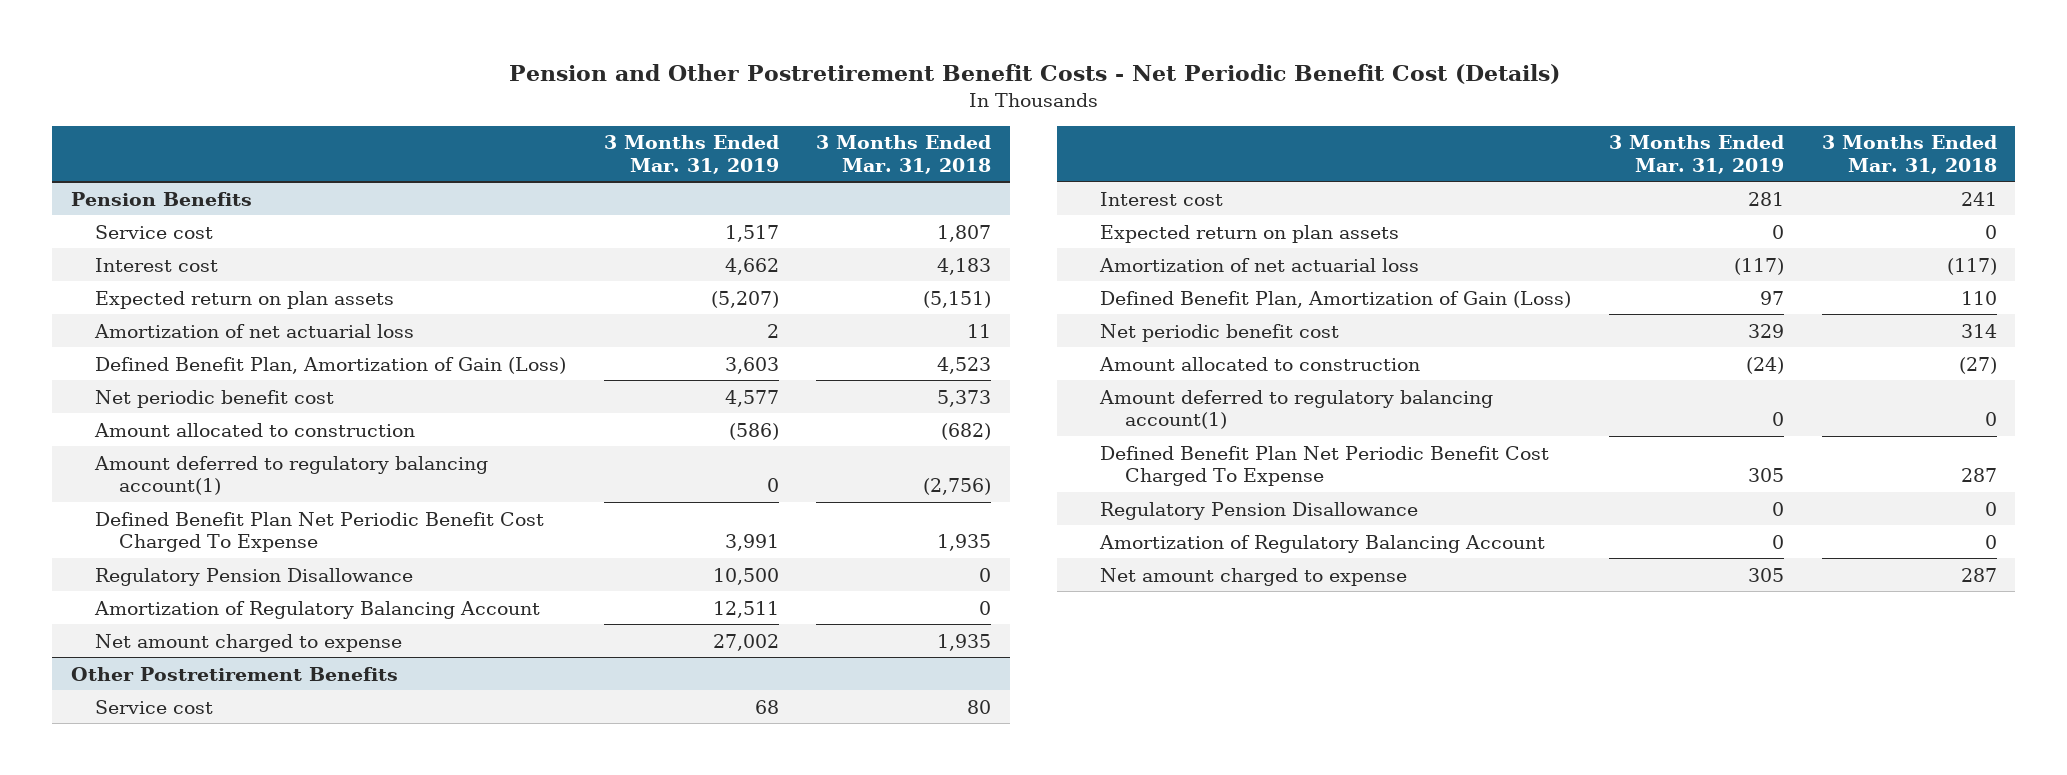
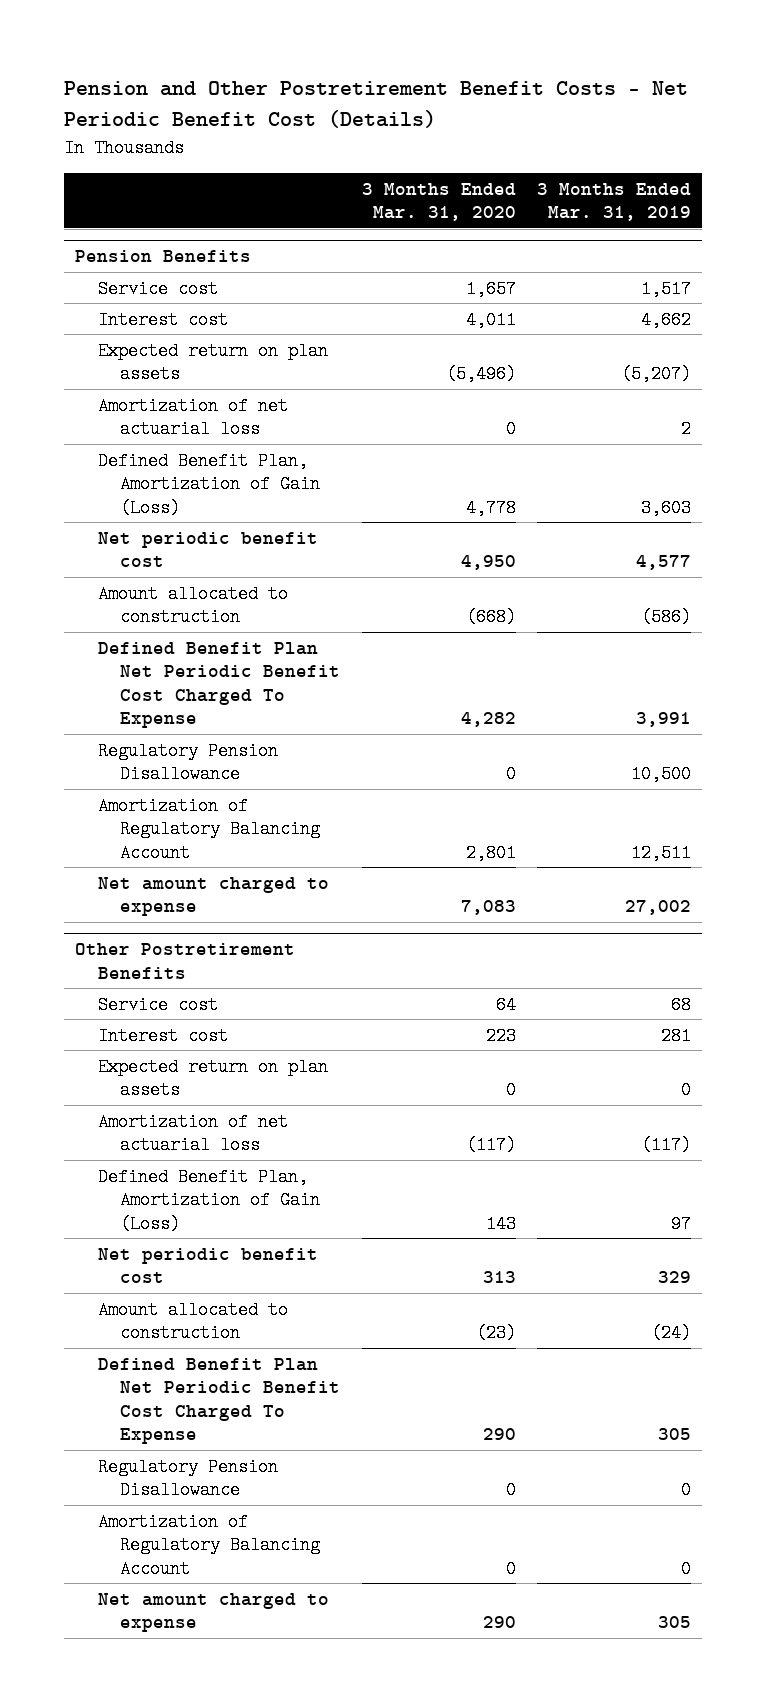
- | 3 Months Ended Mar. 31, 2019 | 3 Months Ended Mar. 31, 2018
+ | 3 Months Ended Mar. 31, 2020 | 3 Months Ended Mar. 31, 2019
@ Pension Benefits
- Amount deferred to regulatory balancing account(1) | 0 | (2,756)
@ Other Postretirement Benefits
- Amount deferred to regulatory balancing account(1) | 0 | 0

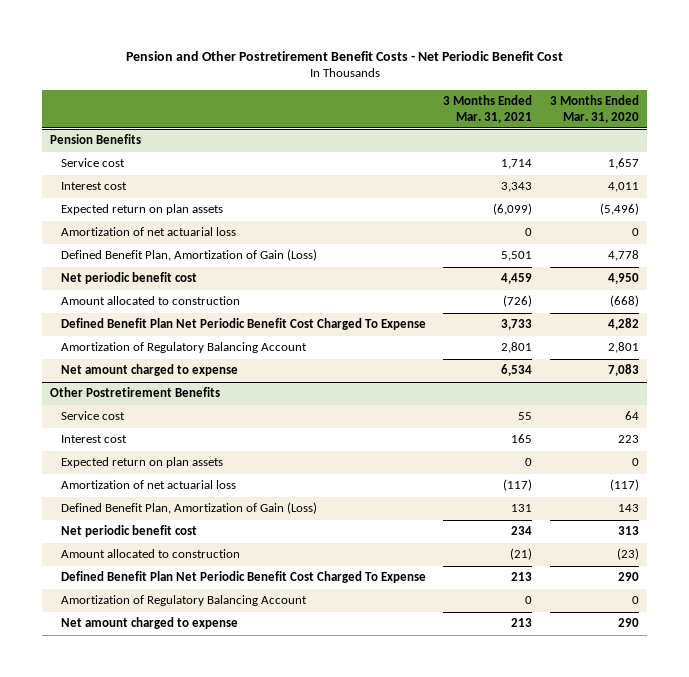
- Pension and Other Postretirement Benefit Costs - Net Periodic Benefit Cost (Details)
+ Pension and Other Postretirement Benefit Costs - Net Periodic Benefit Cost
- | 3 Months Ended Mar. 31, 2020 | 3 Months Ended Mar. 31, 2019
+ | 3 Months Ended Mar. 31, 2021 | 3 Months Ended Mar. 31, 2020
@ Pension Benefits
- Regulatory Pension Disallowance | 0 | 10,500
@ Other Postretirement Benefits
- Regulatory Pension Disallowance | 0 | 0

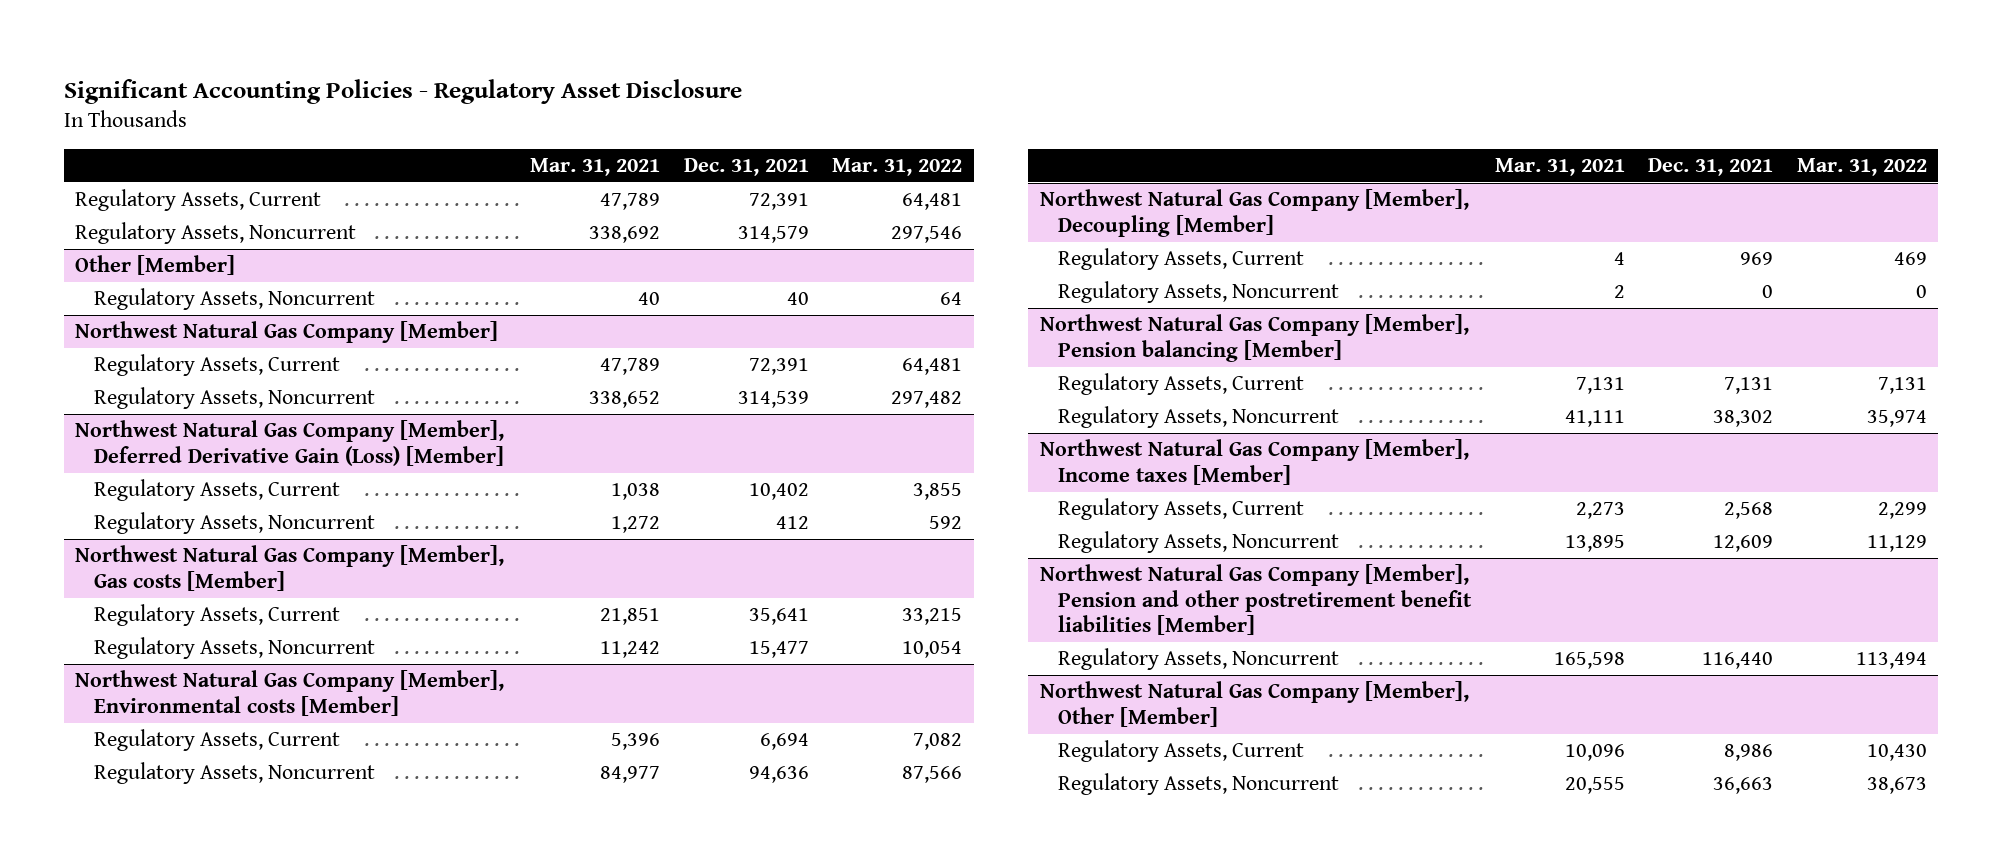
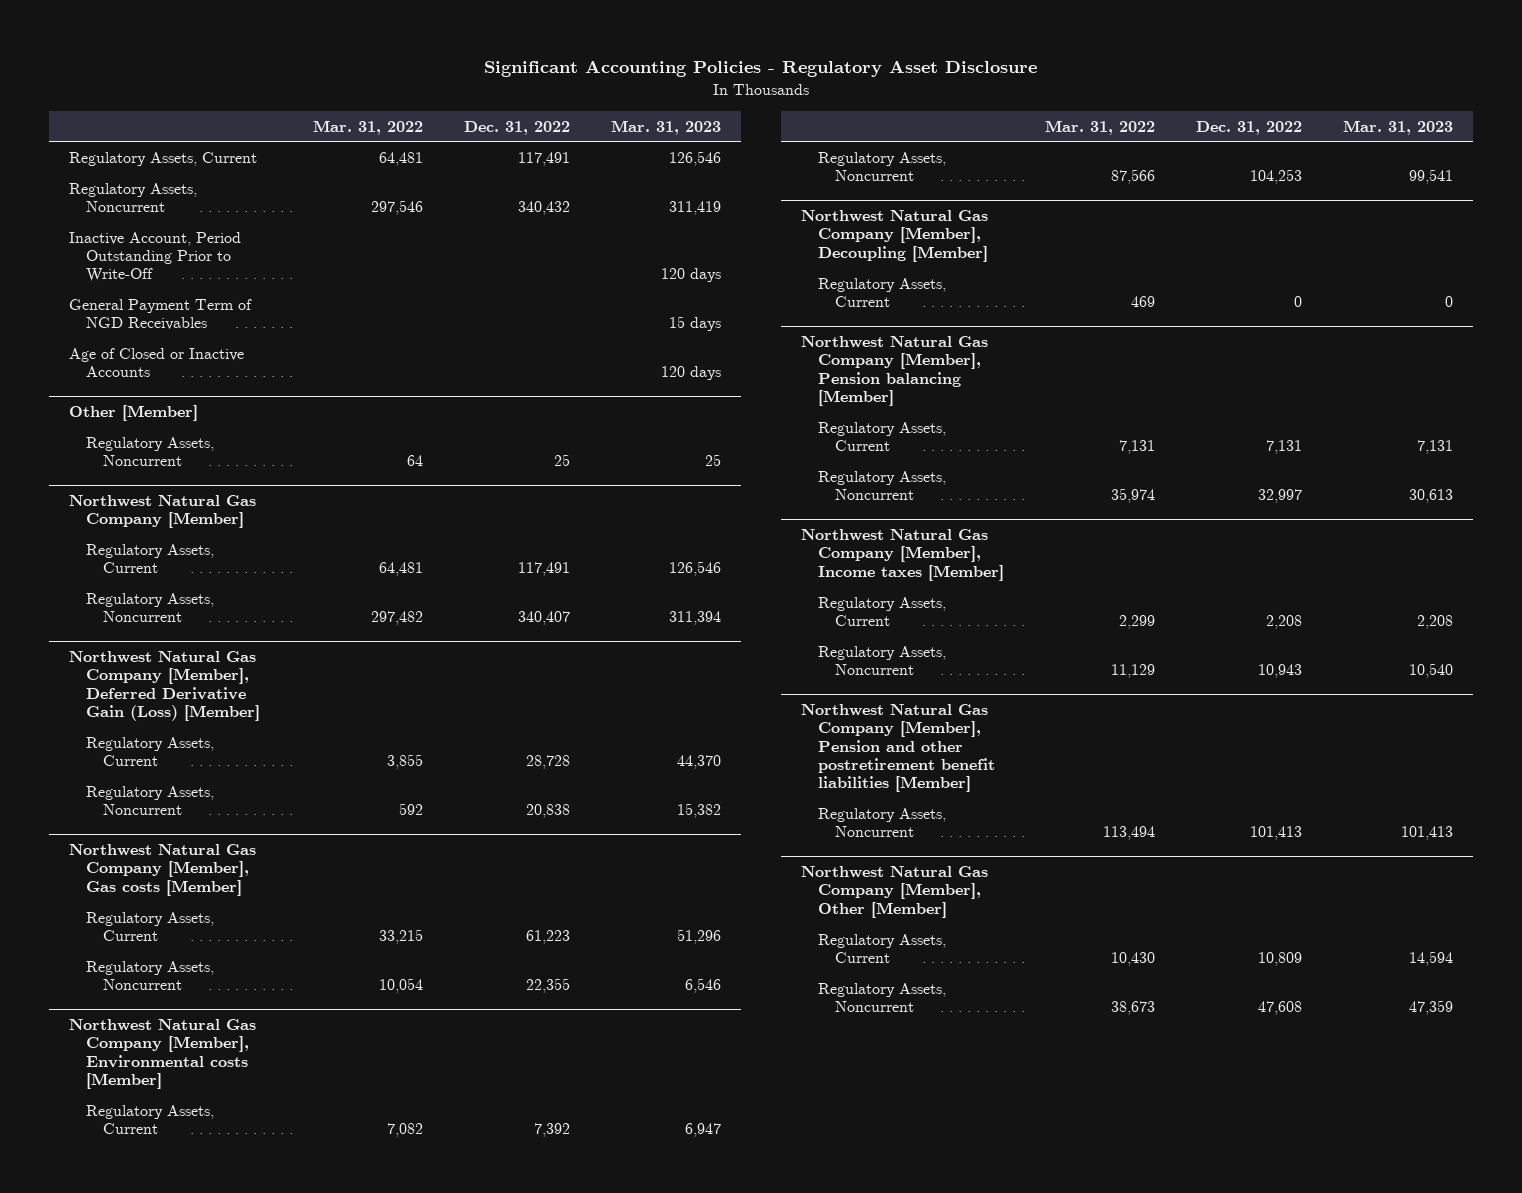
- | Mar. 31, 2021 | Dec. 31, 2021 | Mar. 31, 2022
+ | Mar. 31, 2022 | Dec. 31, 2022 | Mar. 31, 2023
+ Inactive Account, Period Outstanding Prior to Write-Off | | | 120 days
+ General Payment Term of NGD Receivables | | | 15 days
+ Age of Closed or Inactive Accounts | | | 120 days
@ Northwest Natural Gas Company [Member], Decoupling [Member]
- Regulatory Assets, Noncurrent | 2 | 0 | 0

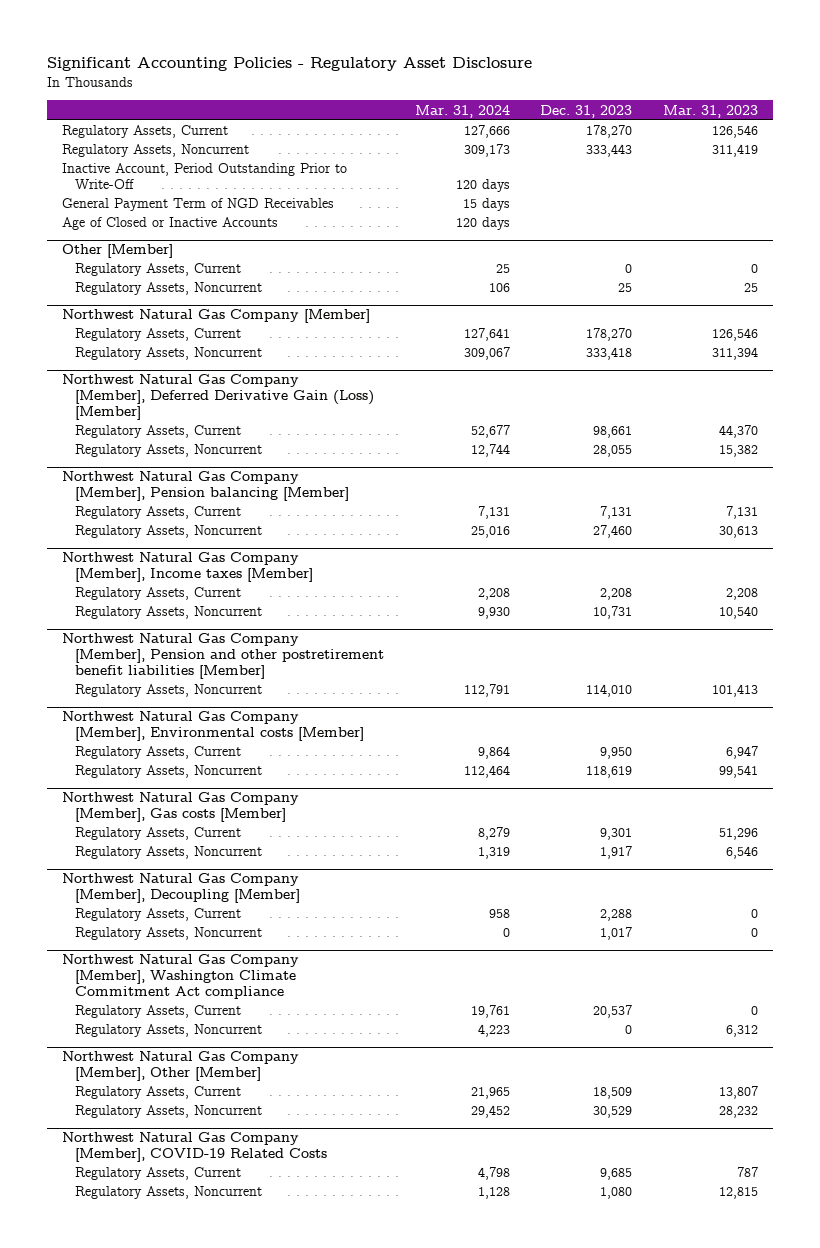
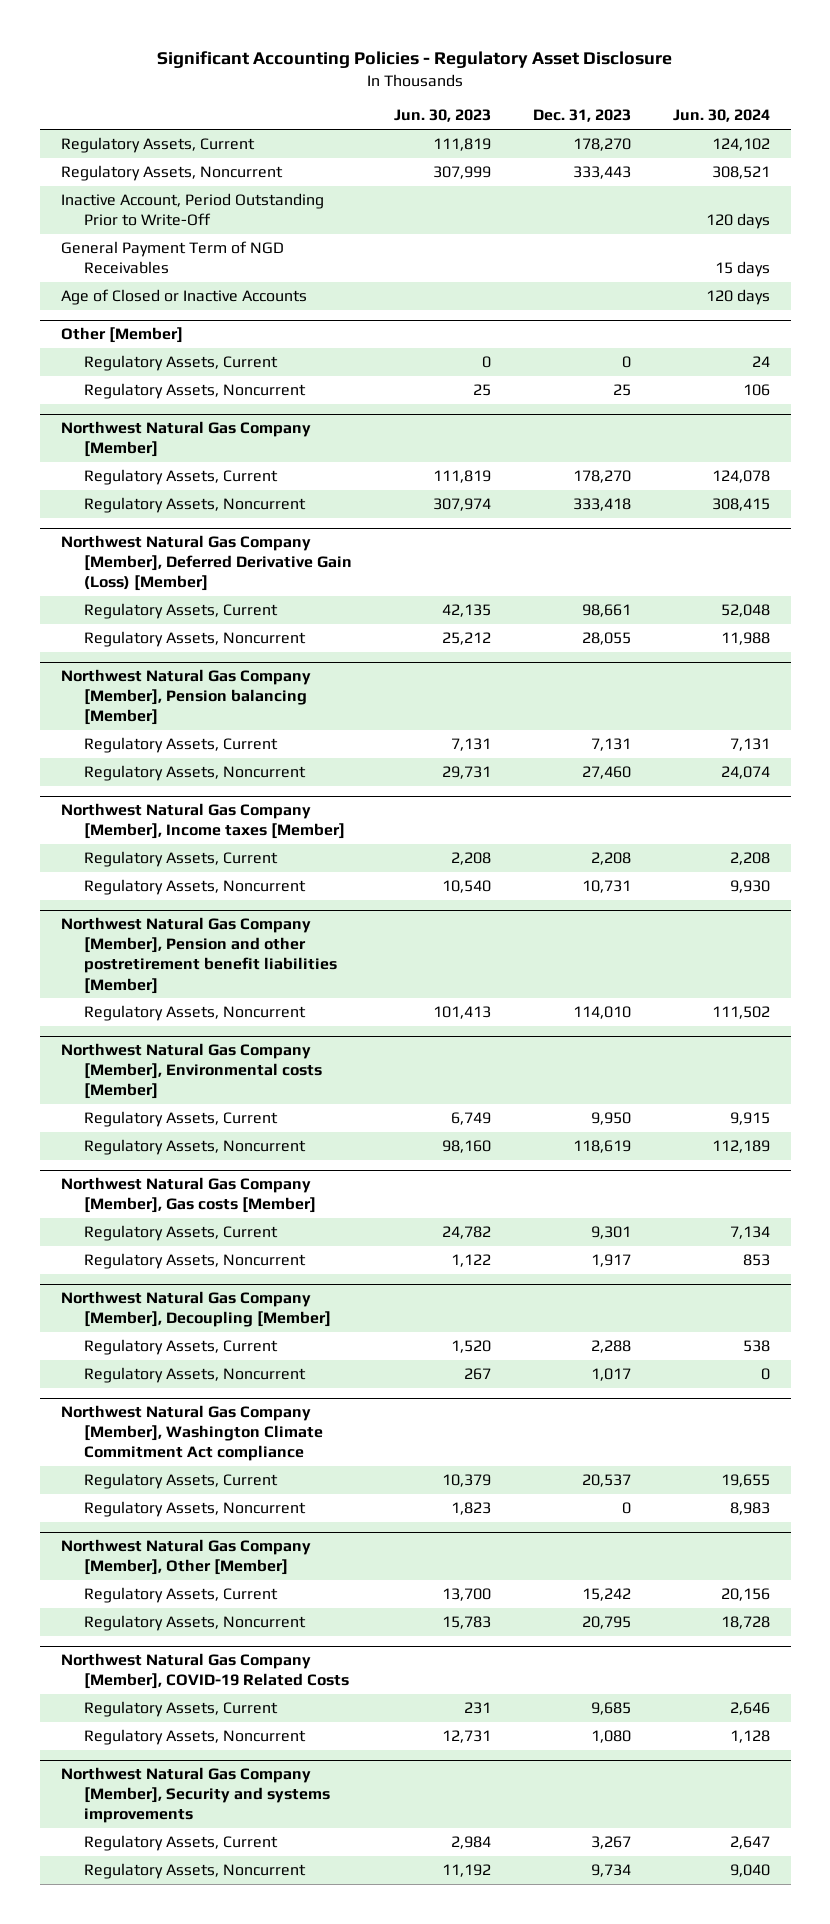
- | Mar. 31, 2024 | Dec. 31, 2023 | Mar. 31, 2023
+ | Jun. 30, 2023 | Dec. 31, 2023 | Jun. 30, 2024
@ Northwest Natural Gas Company [Member], Other [Member]
- Regulatory Assets, Current | 21,965 | 18,509 | 13,807
- Regulatory Assets, Noncurrent | 29,452 | 30,529 | 28,232
+ Regulatory Assets, Current | 13,700 | 15,242 | 20,156
+ Regulatory Assets, Noncurrent | 15,783 | 20,795 | 18,728
+ Northwest Natural Gas Company [Member], Security and systems improvements
+ Regulatory Assets, Current | 2,984 | 3,267 | 2,647
+ Regulatory Assets, Noncurrent | 11,192 | 9,734 | 9,040

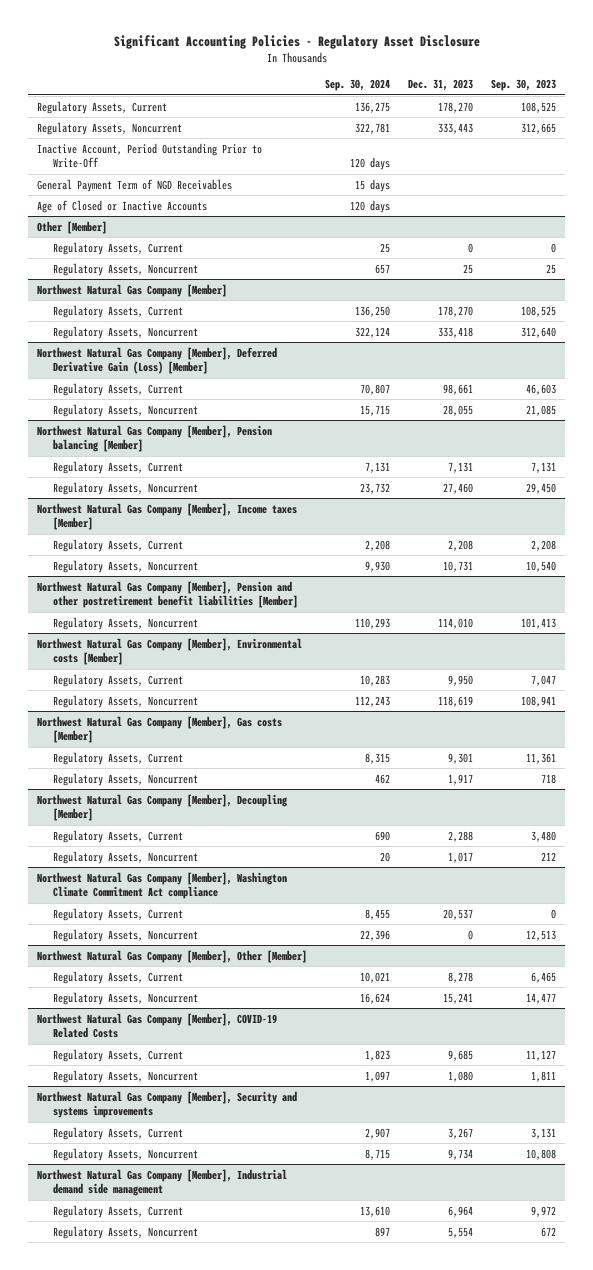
- | Jun. 30, 2023 | Dec. 31, 2023 | Jun. 30, 2024
+ | Sep. 30, 2024 | Dec. 31, 2023 | Sep. 30, 2023
@ Northwest Natural Gas Company [Member], Other [Member]
- Regulatory Assets, Current | 13,700 | 15,242 | 20,156
- Regulatory Assets, Noncurrent | 15,783 | 20,795 | 18,728
+ Regulatory Assets, Current | 10,021 | 8,278 | 6,465
+ Regulatory Assets, Noncurrent | 16,624 | 15,241 | 14,477
+ Northwest Natural Gas Company [Member], Industrial demand side management
+ Regulatory Assets, Current | 13,610 | 6,964 | 9,972
+ Regulatory Assets, Noncurrent | 897 | 5,554 | 672

